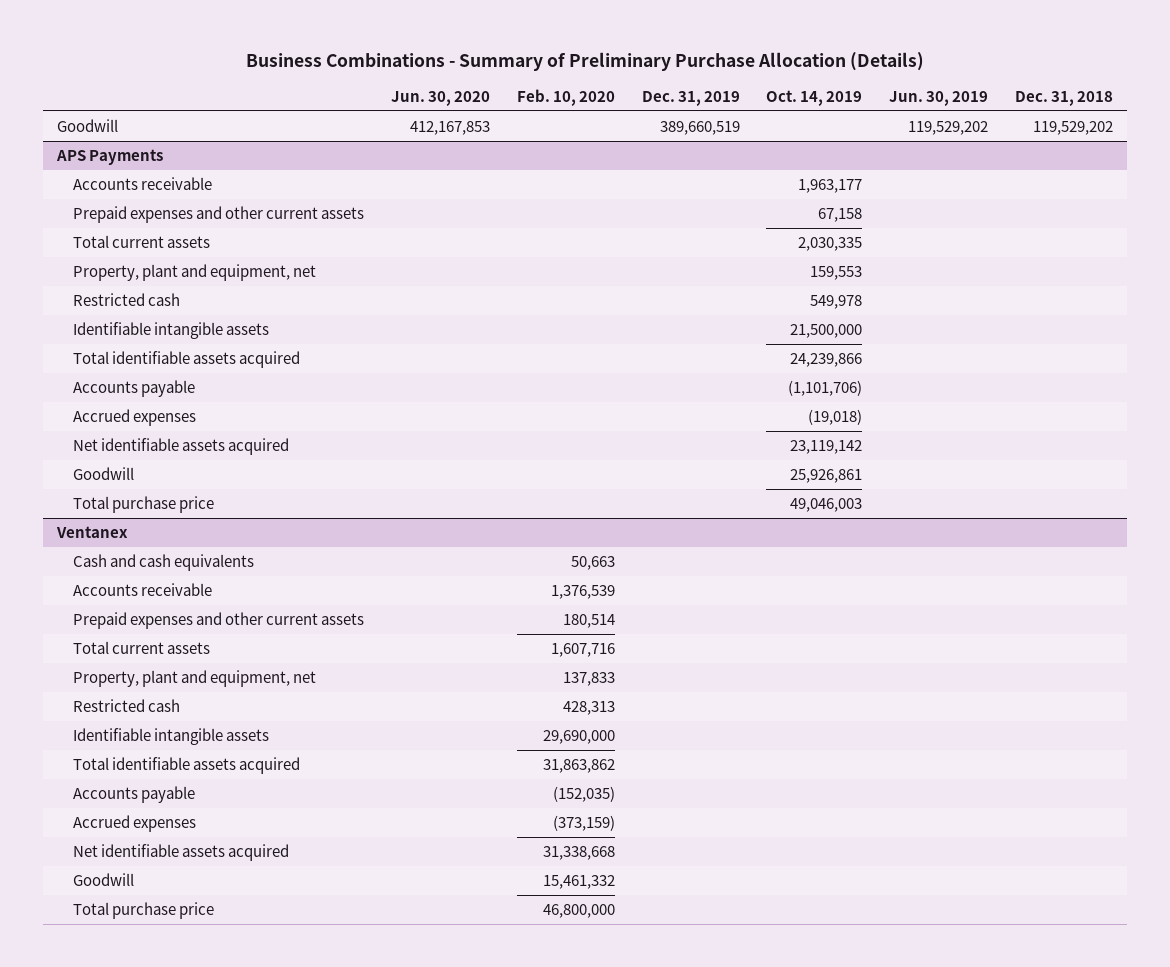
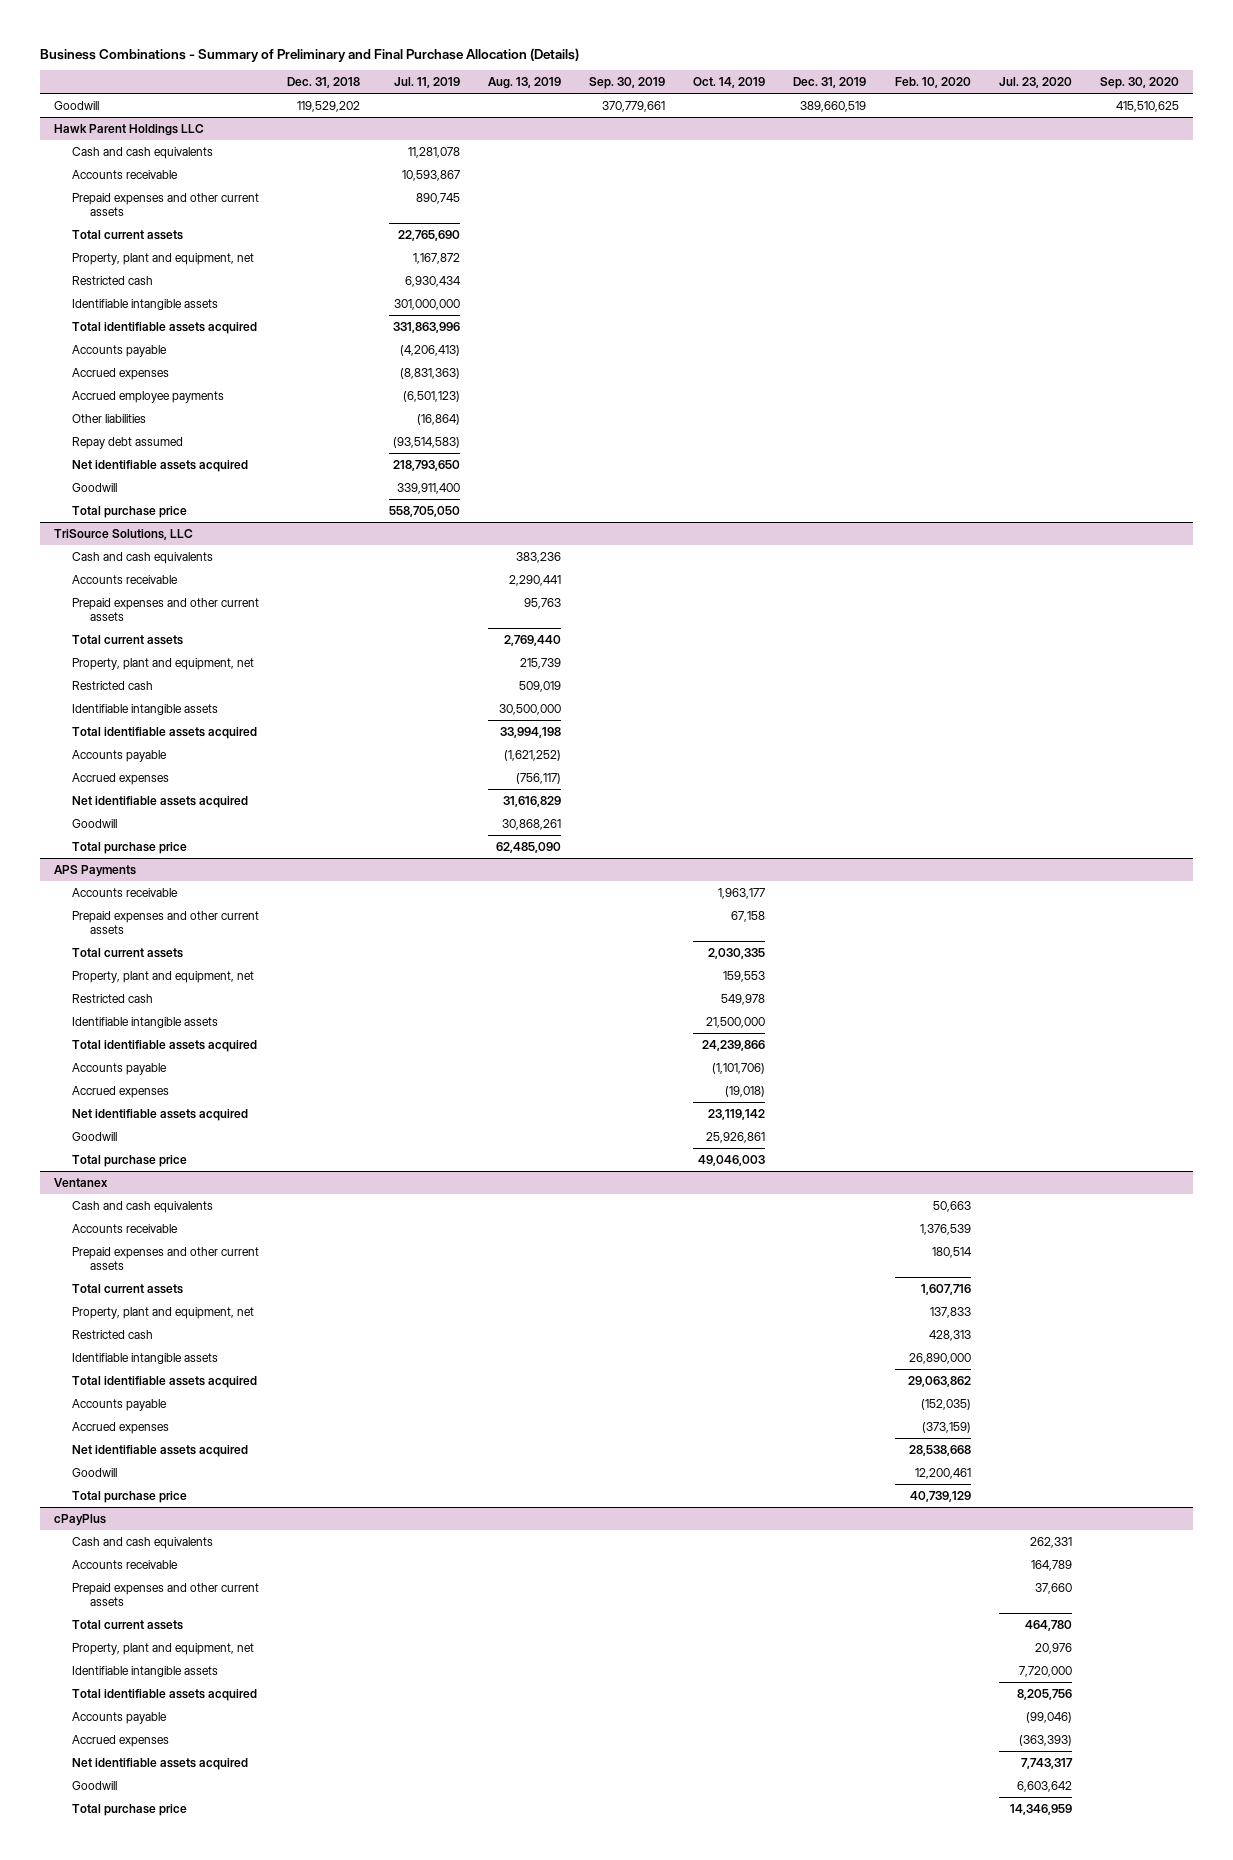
- Business Combinations - Summary of Preliminary Purchase Allocation (Details)
+ Business Combinations - Summary of Preliminary and Final Purchase Allocation (Details)
- | Jun. 30, 2020 | Feb. 10, 2020 | Dec. 31, 2019 | Oct. 14, 2019 | Jun. 30, 2019 | Dec. 31, 2018
+ | Dec. 31, 2018 | Jul. 11, 2019 | Aug. 13, 2019 | Sep. 30, 2019 | Oct. 14, 2019 | Dec. 31, 2019 | Feb. 10, 2020 | Jul. 23, 2020 | Sep. 30, 2020
+ Hawk Parent Holdings LLC
+ Cash and cash equivalents | | 11,281,078 | | | | | | |
+ Accounts receivable | | 10,593,867 | | | | | | |
+ Prepaid expenses and other current assets | | 890,745 | | | | | | |
+ Total current assets | | 22,765,690 | | | | | | |
+ Property, plant and equipment, net | | 1,167,872 | | | | | | |
+ Restricted cash | | 6,930,434 | | | | | | |
+ Identifiable intangible assets | | 301,000,000 | | | | | | |
+ Total identifiable assets acquired | | 331,863,996 | | | | | | |
+ Accounts payable | | (4,206,413) | | | | | | |
+ Accrued expenses | | (8,831,363) | | | | | | |
+ Accrued employee payments | | (6,501,123) | | | | | | |
+ Other liabilities | | (16,864) | | | | | | |
+ Repay debt assumed | | (93,514,583) | | | | | | |
+ Net identifiable assets acquired | | 218,793,650 | | | | | | |
+ Goodwill | | 339,911,400 | | | | | | |
+ Total purchase price | | 558,705,050 | | | | | | |
+ TriSource Solutions, LLC
+ Cash and cash equivalents | | | 383,236 | | | | | |
+ Accounts receivable | | | 2,290,441 | | | | | |
+ Prepaid expenses and other current assets | | | 95,763 | | | | | |
+ Total current assets | | | 2,769,440 | | | | | |
+ Property, plant and equipment, net | | | 215,739 | | | | | |
+ Restricted cash | | | 509,019 | | | | | |
+ Identifiable intangible assets | | | 30,500,000 | | | | | |
+ Total identifiable assets acquired | | | 33,994,198 | | | | | |
+ Accounts payable | | | (1,621,252) | | | | | |
+ Accrued expenses | | | (756,117) | | | | | |
+ Net identifiable assets acquired | | | 31,616,829 | | | | | |
+ Goodwill | | | 30,868,261 | | | | | |
+ Total purchase price | | | 62,485,090 | | | | | |
@ Ventanex
- Identifiable intangible assets | | 29,690,000 | | | |
- Total identifiable assets acquired | | 31,863,862 | | | |
+ Identifiable intangible assets | | | | | | | 26,890,000 | |
+ Total identifiable assets acquired | | | | | | | 29,063,862 | |
- Net identifiable assets acquired | | 31,338,668 | | | |
- Goodwill | | 15,461,332 | | | |
- Total purchase price | | 46,800,000 | | | |
+ Net identifiable assets acquired | | | | | | | 28,538,668 | |
+ Goodwill | | | | | | | 12,200,461 | |
+ Total purchase price | | | | | | | 40,739,129 | |
+ cPayPlus
+ Cash and cash equivalents | | | | | | | | 262,331 |
+ Accounts receivable | | | | | | | | 164,789 |
+ Prepaid expenses and other current assets | | | | | | | | 37,660 |
+ Total current assets | | | | | | | | 464,780 |
+ Property, plant and equipment, net | | | | | | | | 20,976 |
+ Identifiable intangible assets | | | | | | | | 7,720,000 |
+ Total identifiable assets acquired | | | | | | | | 8,205,756 |
+ Accounts payable | | | | | | | | (99,046) |
+ Accrued expenses | | | | | | | | (363,393) |
+ Net identifiable assets acquired | | | | | | | | 7,743,317 |
+ Goodwill | | | | | | | | 6,603,642 |
+ Total purchase price | | | | | | | | 14,346,959 |

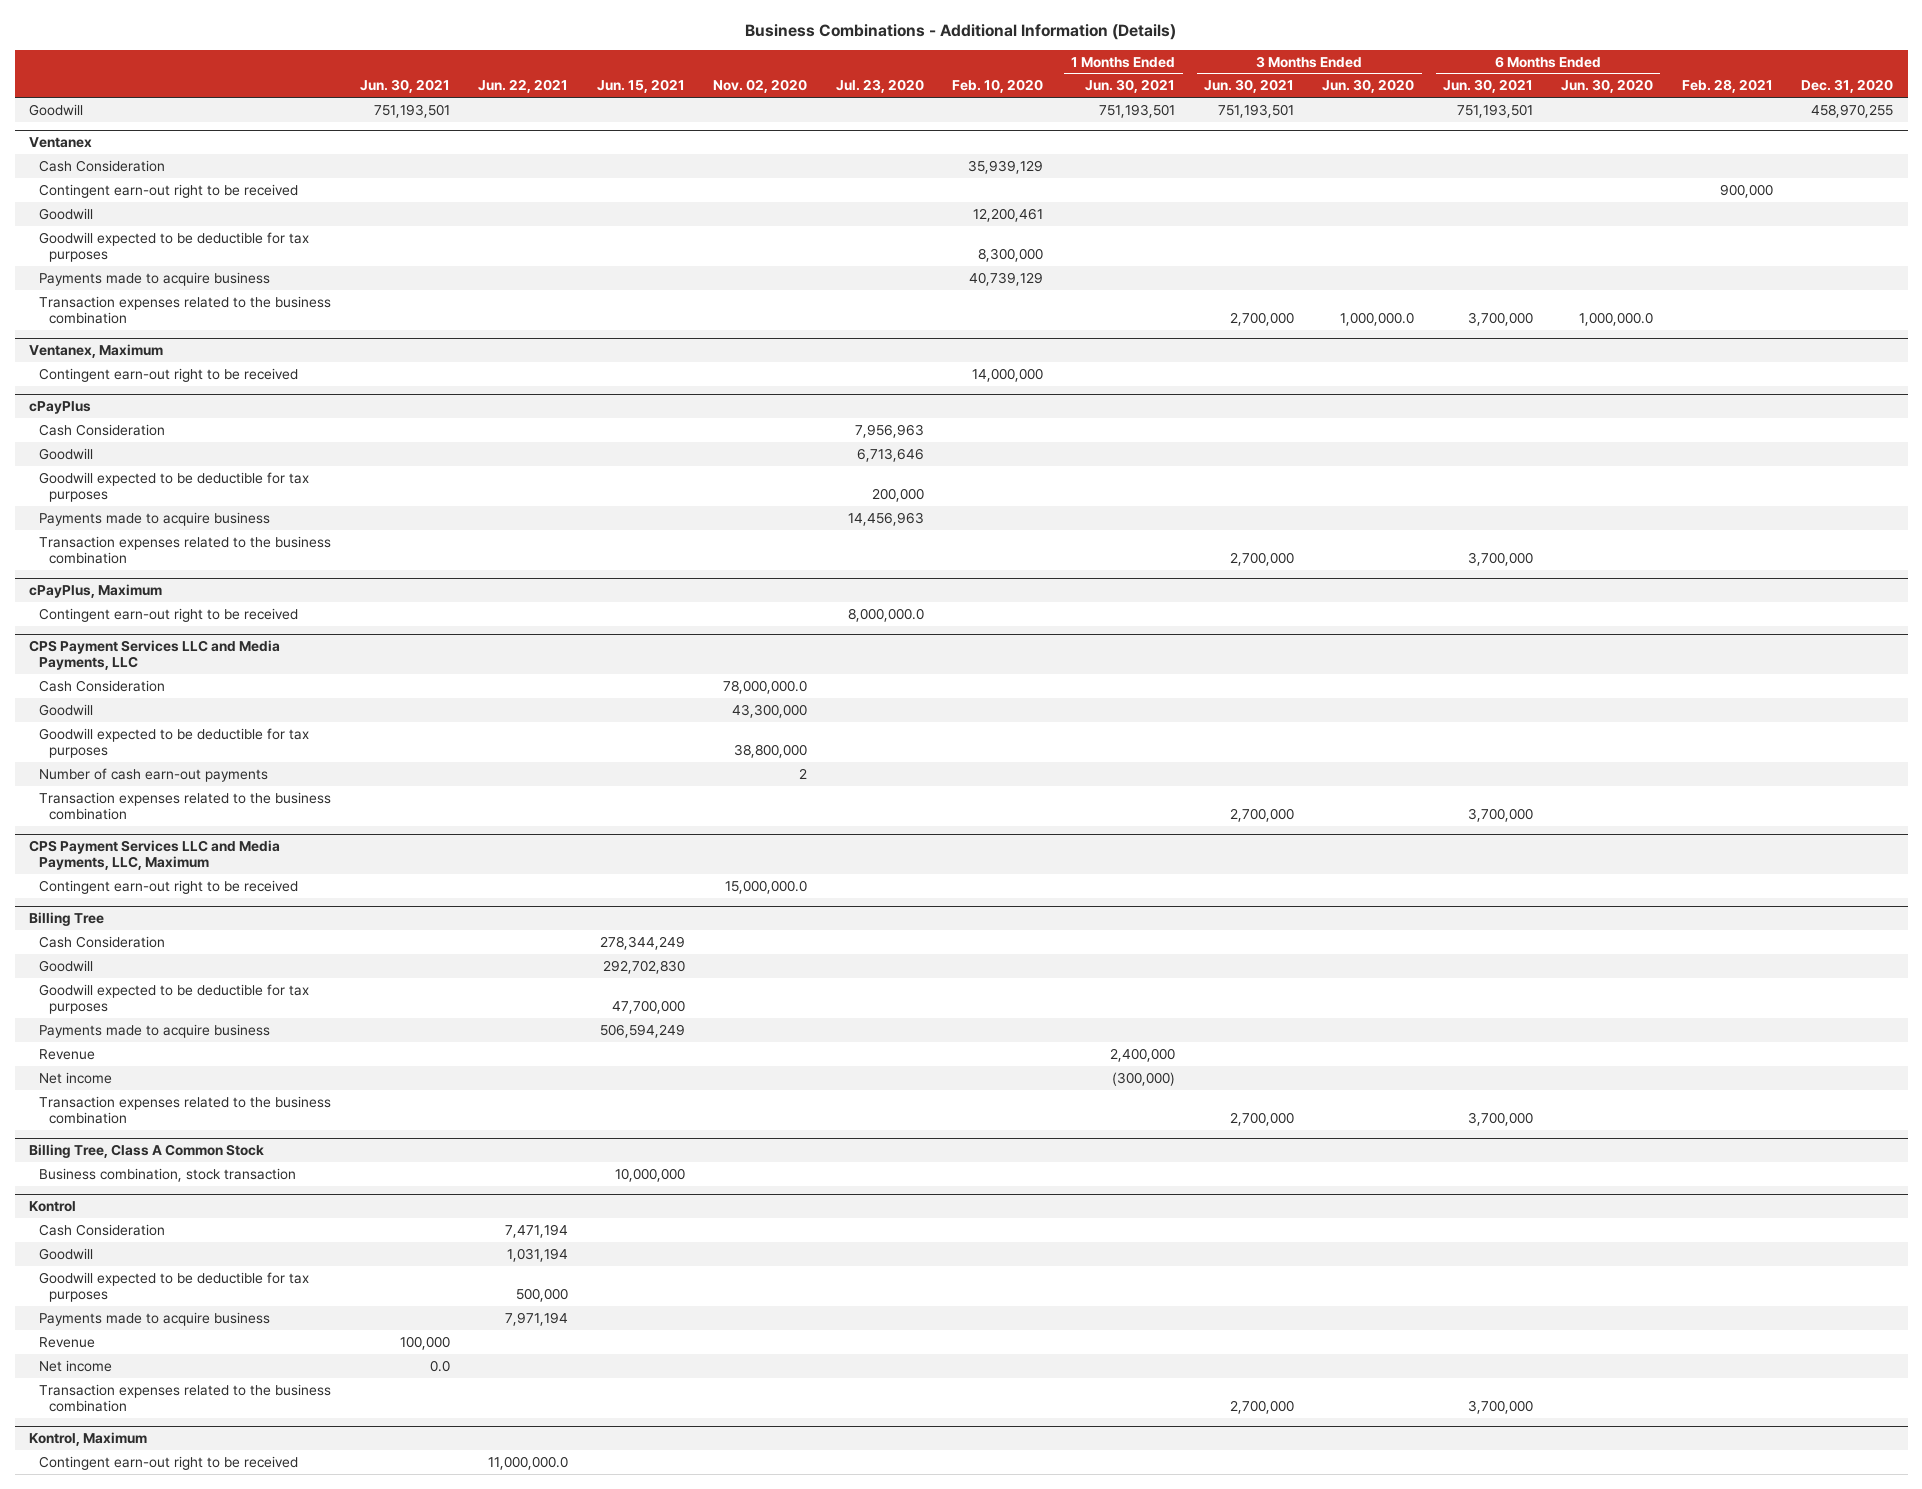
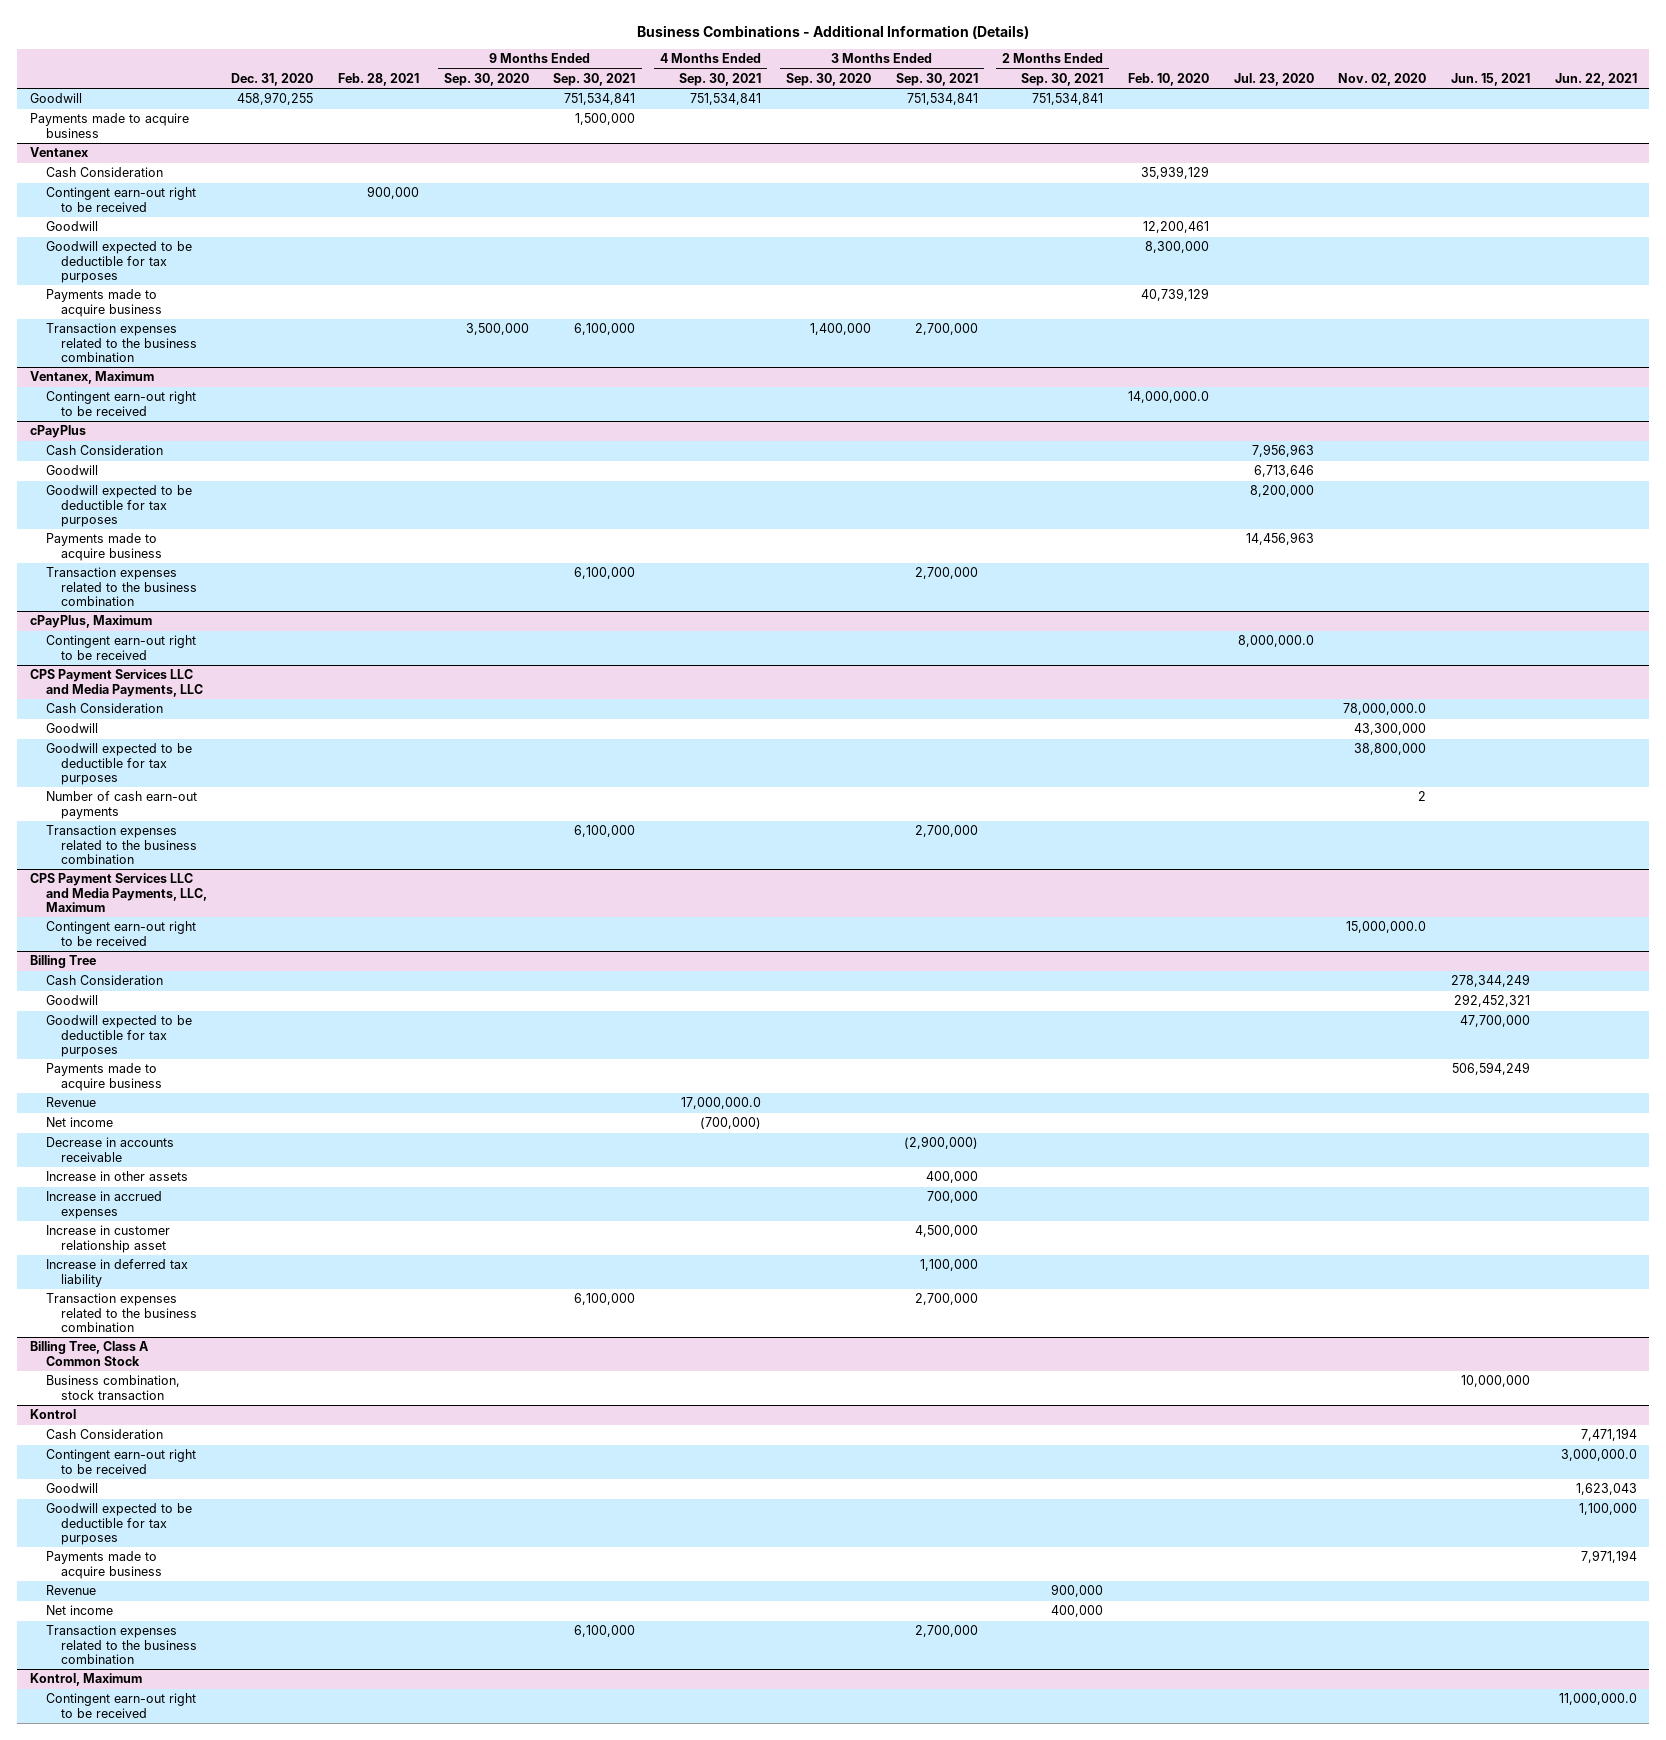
- | Jun. 30, 2021 | Jun. 22, 2021 | Jun. 15, 2021 | Nov. 02, 2020 | Jul. 23, 2020 | Feb. 10, 2020 | 1 Months Ended Jun. 30, 2021 | 3 Months Ended Jun. 30, 2021 | 3 Months Ended Jun. 30, 2020 | 6 Months Ended Jun. 30, 2021 | 6 Months Ended Jun. 30, 2020 | Feb. 28, 2021 | Dec. 31, 2020
+ | Dec. 31, 2020 | Feb. 28, 2021 | 9 Months Ended Sep. 30, 2020 | 9 Months Ended Sep. 30, 2021 | 4 Months Ended Sep. 30, 2021 | 3 Months Ended Sep. 30, 2020 | 3 Months Ended Sep. 30, 2021 | 2 Months Ended Sep. 30, 2021 | Feb. 10, 2020 | Jul. 23, 2020 | Nov. 02, 2020 | Jun. 15, 2021 | Jun. 22, 2021
+ Payments made to acquire business | | | | 1,500,000 | | | | | | | | |
@ Ventanex, Maximum
- Contingent earn-out right to be received | | | | | | 14,000,000 | | | | | | |
+ Contingent earn-out right to be received | | | | | | | | | 14,000,000.0 | | | |
@ cPayPlus
- Goodwill expected to be deductible for tax purposes | | | | | 200,000 | | | | | | | |
+ Goodwill expected to be deductible for tax purposes | | | | | | | | | | 8,200,000 | | |
@ Billing Tree
- Goodwill | | | 292,702,830 | | | | | | | | | |
+ Goodwill | | | | | | | | | | | | 292,452,321 |
+ Decrease in accounts receivable | | | | | | | (2,900,000) | | | | | |
+ Increase in other assets | | | | | | | 400,000 | | | | | |
+ Increase in accrued expenses | | | | | | | 700,000 | | | | | |
+ Increase in customer relationship asset | | | | | | | 4,500,000 | | | | | |
+ Increase in deferred tax liability | | | | | | | 1,100,000 | | | | | |
@ Kontrol
- Goodwill | | 1,031,194 | | | | | | | | | | |
- Goodwill expected to be deductible for tax purposes | | 500,000 | | | | | | | | | | |
+ Contingent earn-out right to be received | | | | | | | | | | | | | 3,000,000.0
+ Goodwill | | | | | | | | | | | | | 1,623,043
+ Goodwill expected to be deductible for tax purposes | | | | | | | | | | | | | 1,100,000

